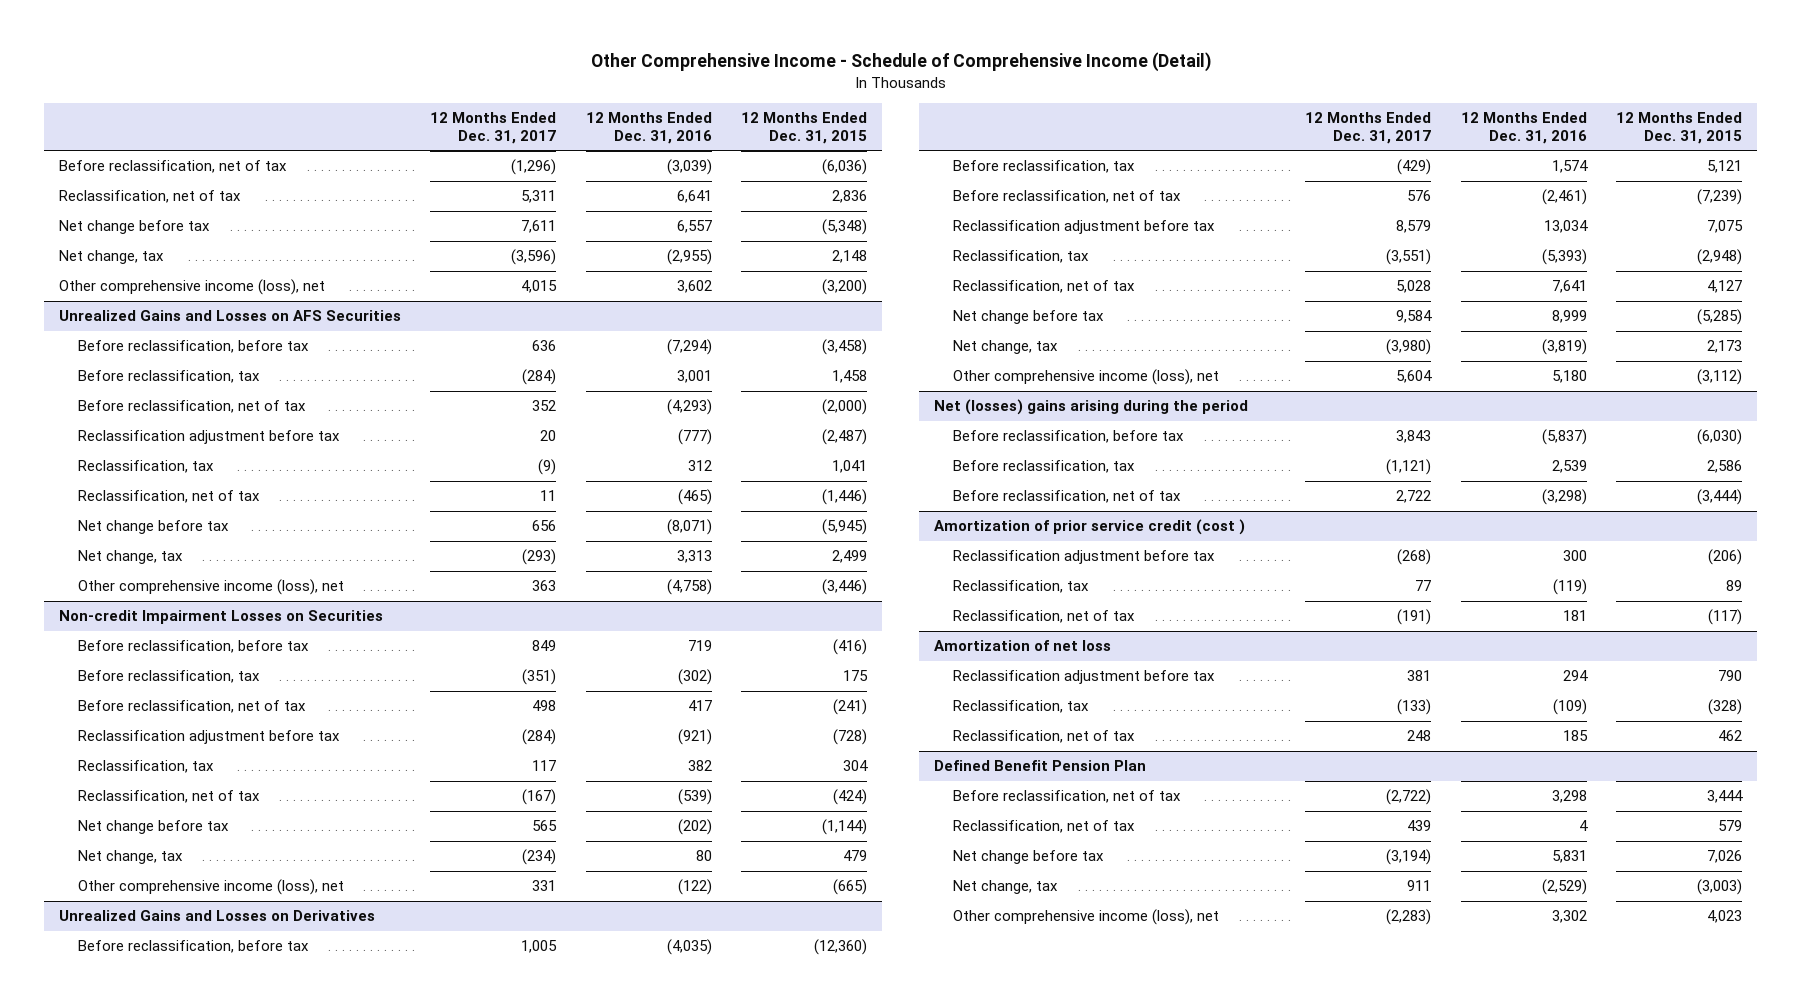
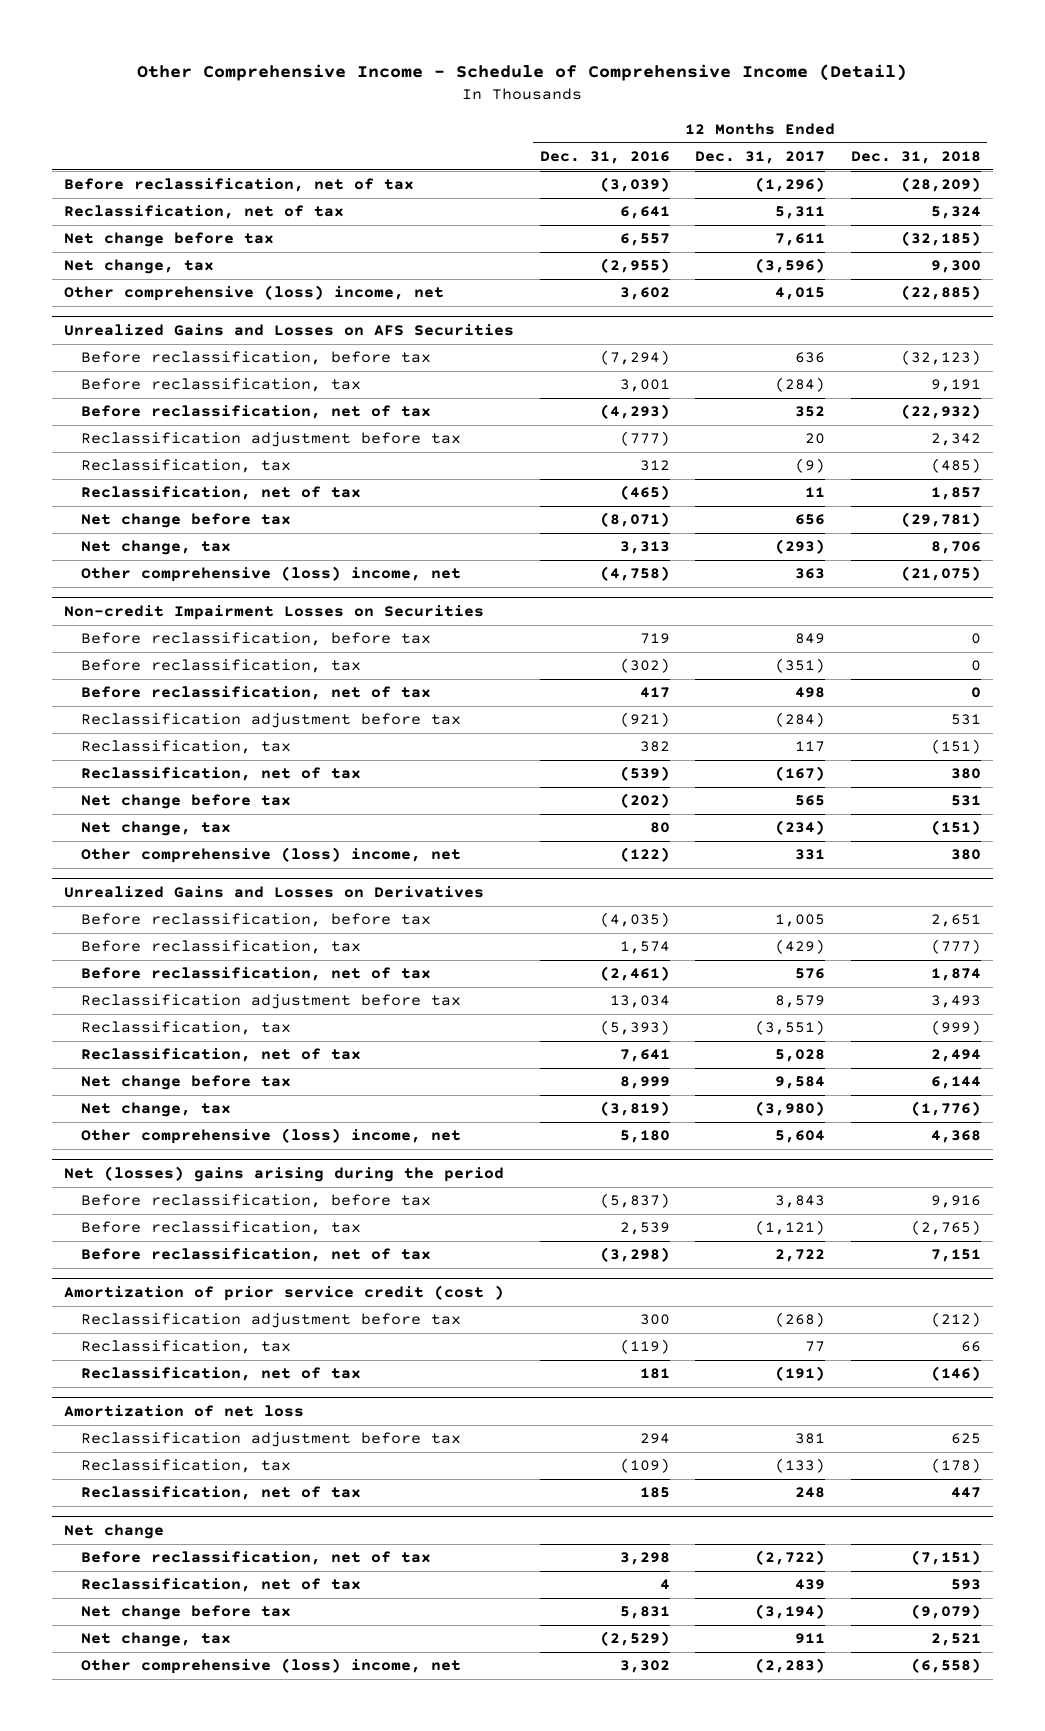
- | 12 Months Ended Dec. 31, 2017 | 12 Months Ended Dec. 31, 2016 | 12 Months Ended Dec. 31, 2015
+ | 12 Months Ended Dec. 31, 2016 | 12 Months Ended Dec. 31, 2017 | 12 Months Ended Dec. 31, 2018
- Other comprehensive income (loss), net | 4,015 | 3,602 | (3,200)
+ Other comprehensive (loss) income, net | 3,602 | 4,015 | (22,885)
@ Unrealized Gains and Losses on AFS Securities
- Other comprehensive income (loss), net | 363 | (4,758) | (3,446)
+ Other comprehensive (loss) income, net | (4,758) | 363 | (21,075)
@ Non-credit Impairment Losses on Securities
- Other comprehensive income (loss), net | 331 | (122) | (665)
+ Other comprehensive (loss) income, net | (122) | 331 | 380
@ Unrealized Gains and Losses on Derivatives
- Other comprehensive income (loss), net | 5,604 | 5,180 | (3,112)
+ Other comprehensive (loss) income, net | 5,180 | 5,604 | 4,368
- Defined Benefit Pension Plan
+ Net change
- Other comprehensive income (loss), net | (2,283) | 3,302 | 4,023
+ Other comprehensive (loss) income, net | 3,302 | (2,283) | (6,558)

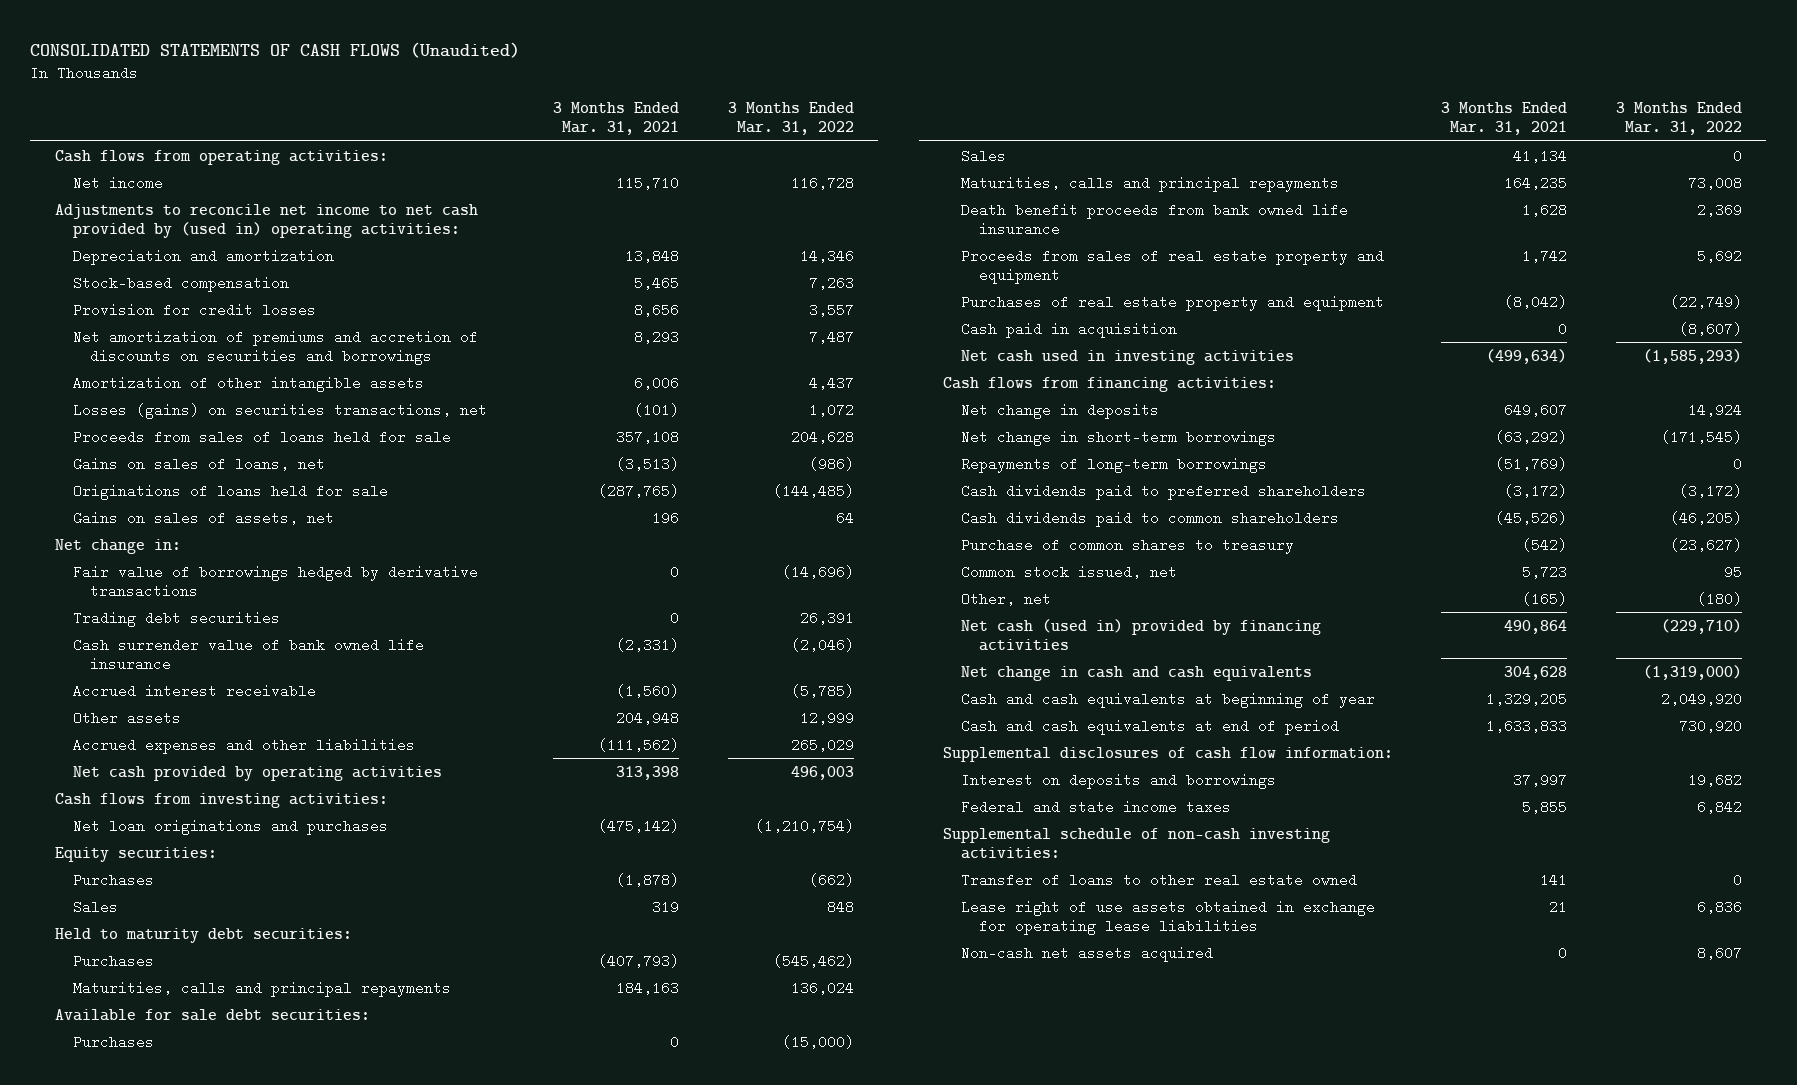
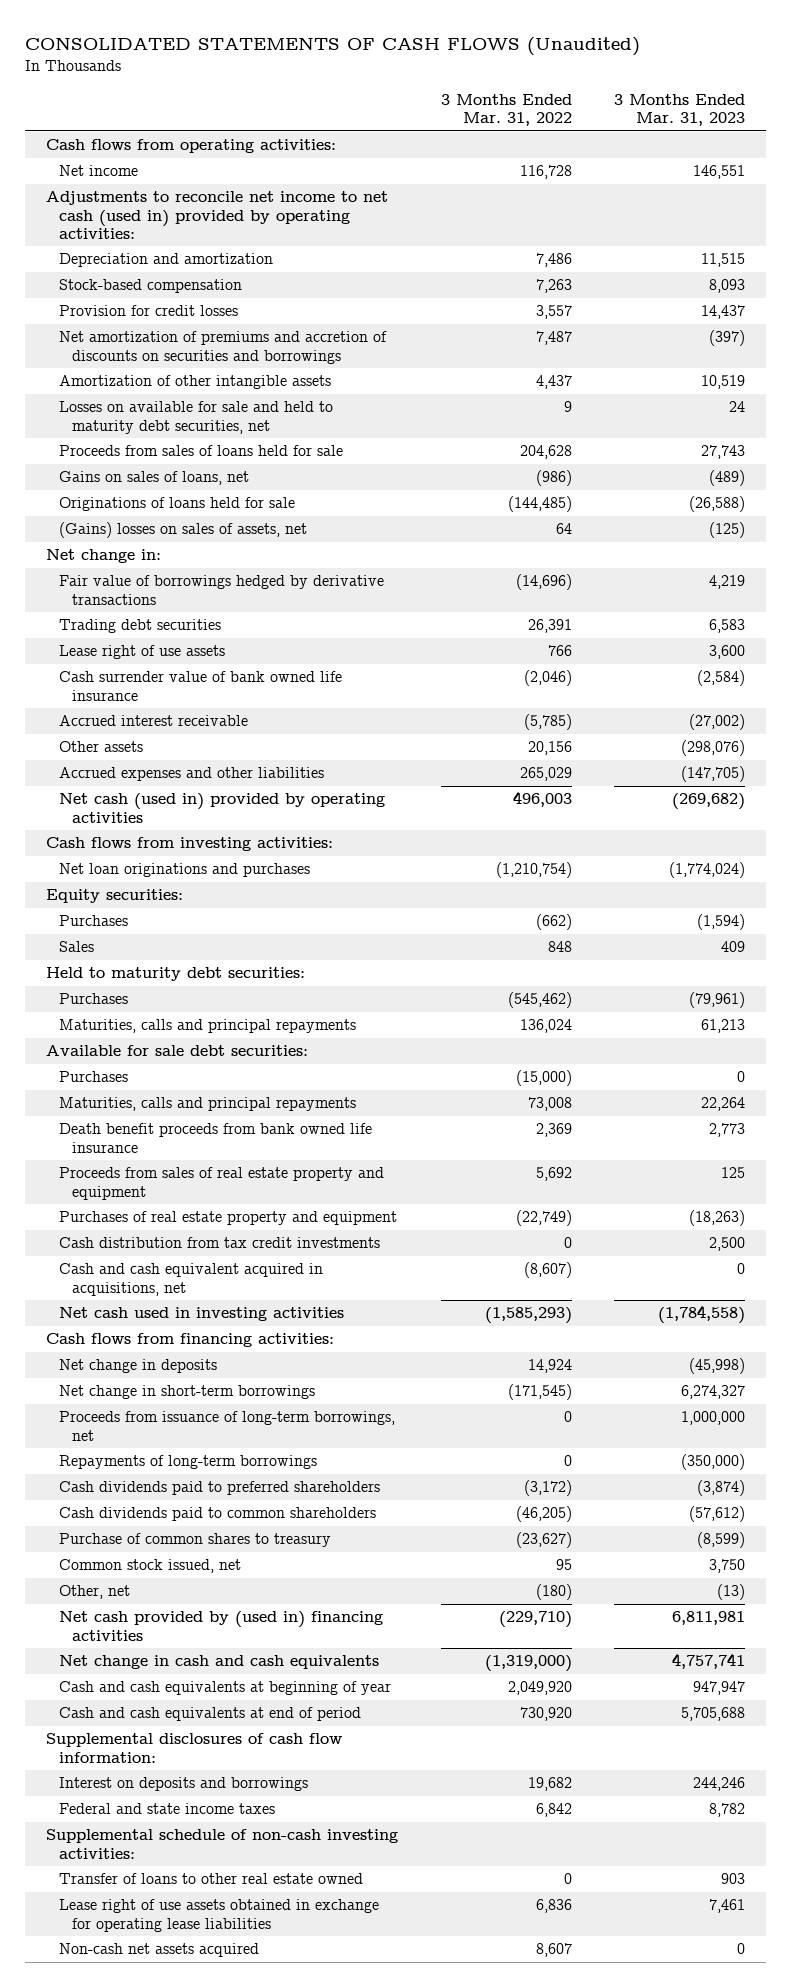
- | 3 Months Ended Mar. 31, 2021 | 3 Months Ended Mar. 31, 2022
+ | 3 Months Ended Mar. 31, 2022 | 3 Months Ended Mar. 31, 2023
- Adjustments to reconcile net income to net cash provided by (used in) operating activities:
- Depreciation and amortization | 13,848 | 14,346
+ Adjustments to reconcile net income to net cash (used in) provided by operating activities:
+ Depreciation and amortization | 7,486 | 11,515
- Losses (gains) on securities transactions, net | (101) | 1,072
+ Losses on available for sale and held to maturity debt securities, net | 9 | 24
- Gains on sales of assets, net | 196 | 64
+ (Gains) losses on sales of assets, net | 64 | (125)
+ Lease right of use assets | 766 | 3,600
- Other assets | 204,948 | 12,999
+ Other assets | 20,156 | (298,076)
- Net cash provided by operating activities | 313,398 | 496,003
+ Net cash (used in) provided by operating activities | 496,003 | (269,682)
- Sales | 41,134 | 0
- Cash paid in acquisition | 0 | (8,607)
+ Cash distribution from tax credit investments | 0 | 2,500
+ Cash and cash equivalent acquired in acquisitions, net | (8,607) | 0
+ Proceeds from issuance of long-term borrowings, net | 0 | 1,000,000
- Net cash (used in) provided by financing activities | 490,864 | (229,710)
+ Net cash provided by (used in) financing activities | (229,710) | 6,811,981

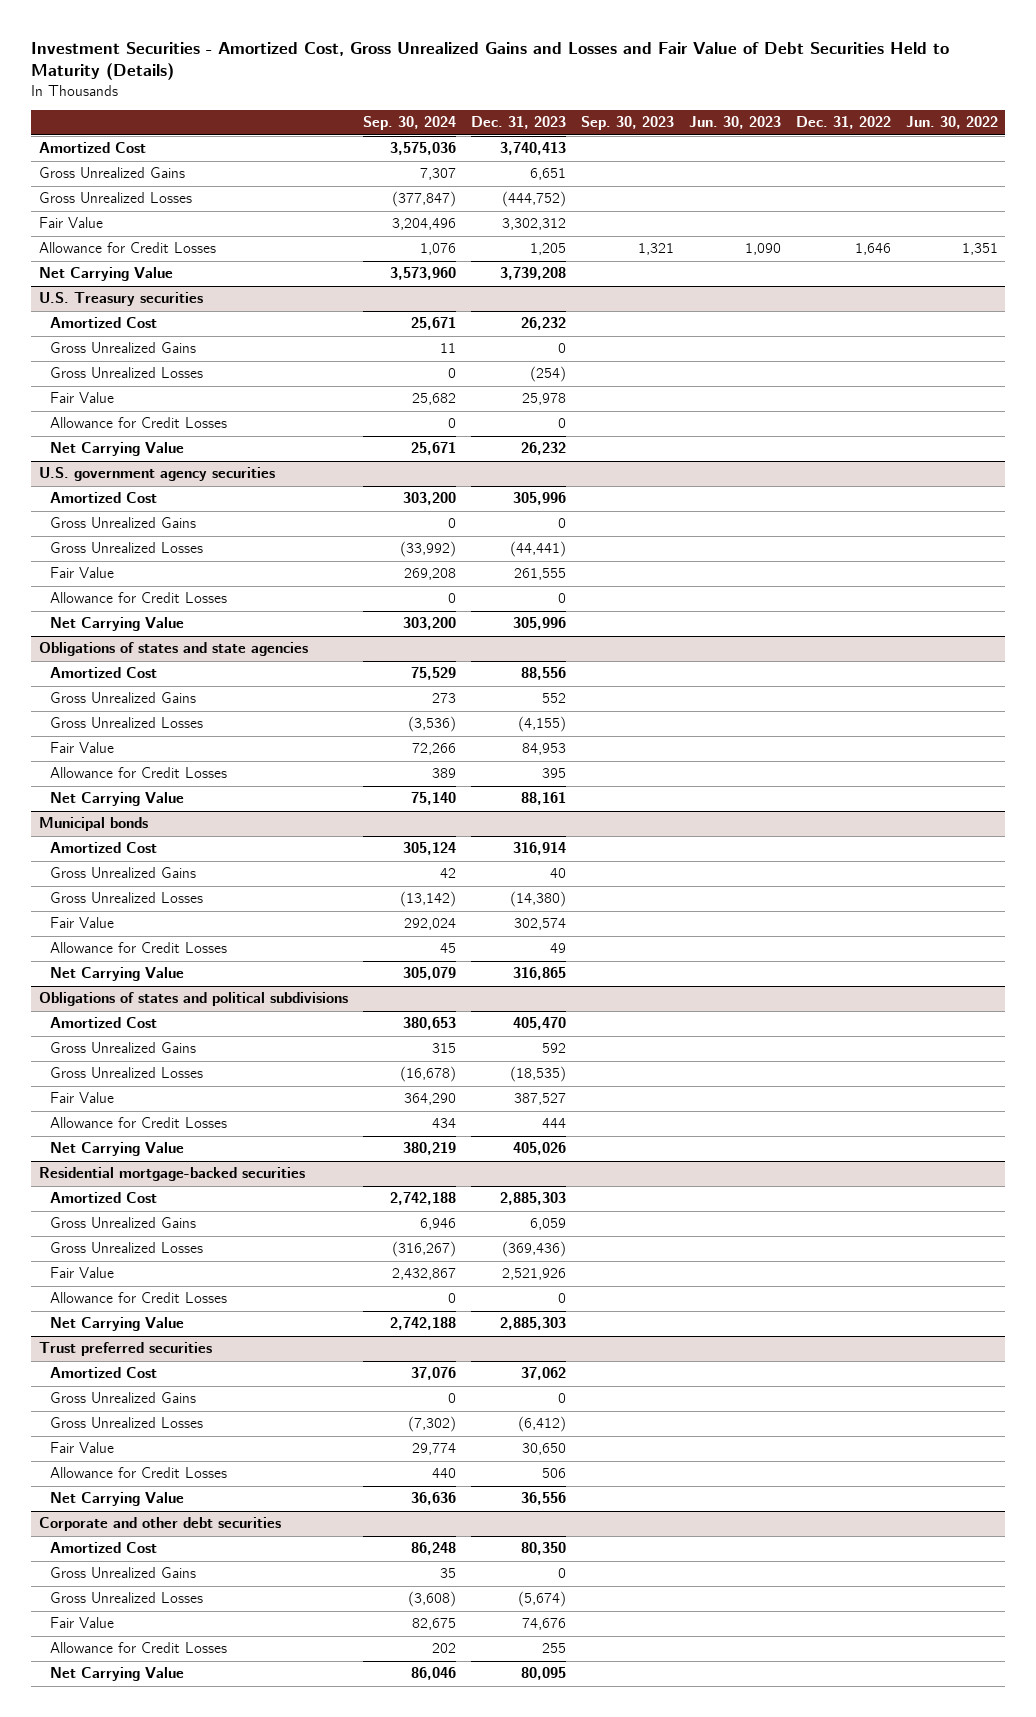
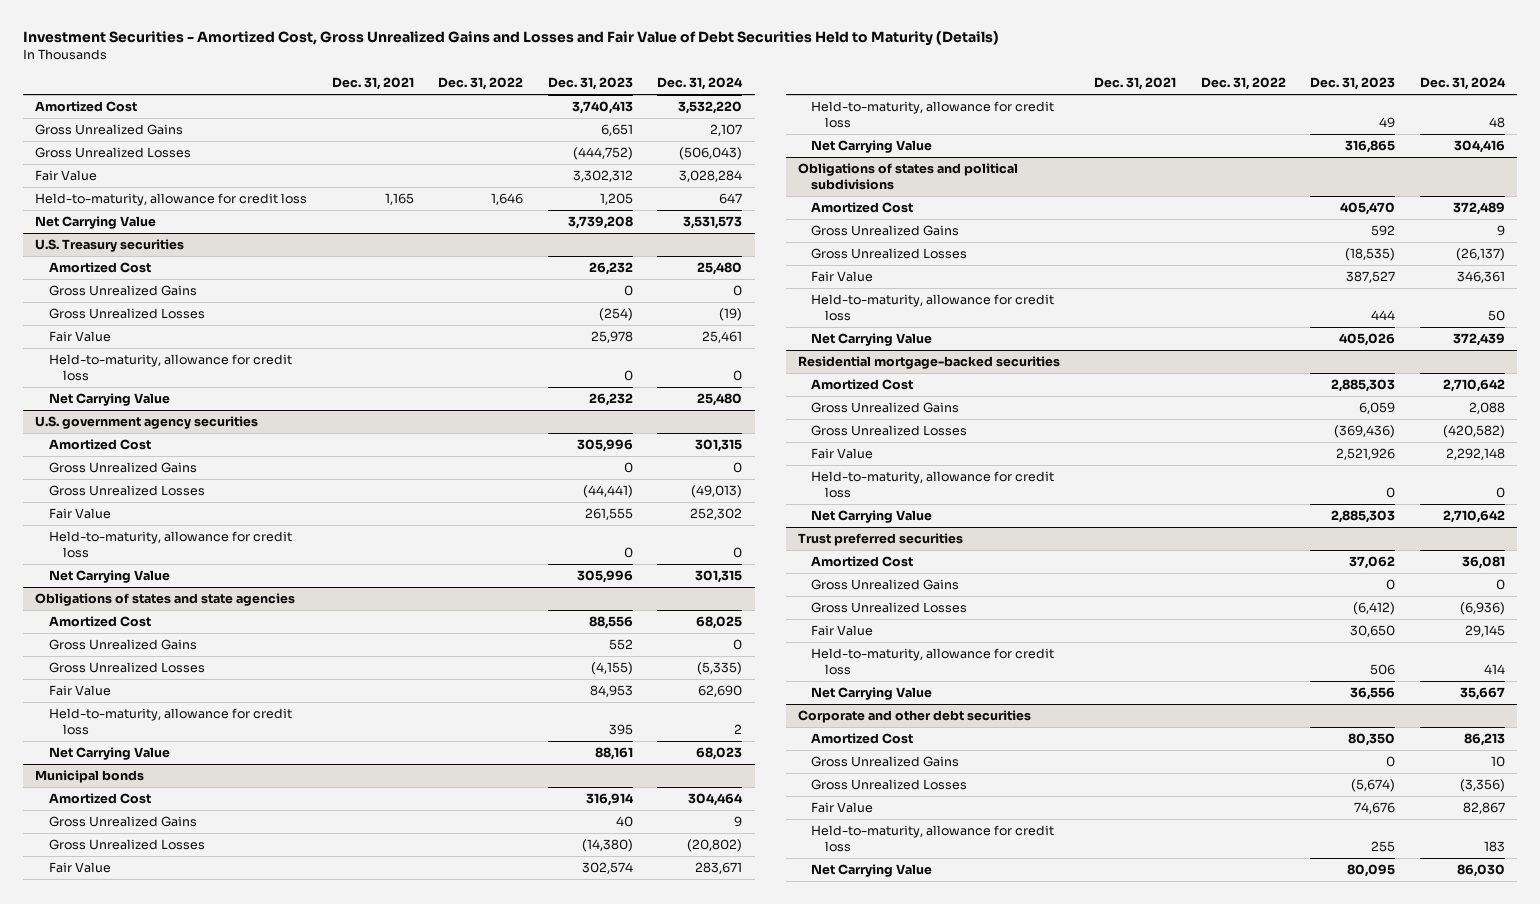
- | Sep. 30, 2024 | Dec. 31, 2023 | Sep. 30, 2023 | Jun. 30, 2023 | Dec. 31, 2022 | Jun. 30, 2022
+ | Dec. 31, 2021 | Dec. 31, 2022 | Dec. 31, 2023 | Dec. 31, 2024
- Allowance for Credit Losses | 1,076 | 1,205 | 1,321 | 1,090 | 1,646 | 1,351
+ Held-to-maturity, allowance for credit loss | 1,165 | 1,646 | 1,205 | 647
@ U.S. Treasury securities
- Allowance for Credit Losses | 0 | 0 | | | |
+ Held-to-maturity, allowance for credit loss | | | 0 | 0
@ U.S. government agency securities
- Allowance for Credit Losses | 0 | 0 | | | |
+ Held-to-maturity, allowance for credit loss | | | 0 | 0
@ Obligations of states and state agencies
- Allowance for Credit Losses | 389 | 395 | | | |
+ Held-to-maturity, allowance for credit loss | | | 395 | 2
@ Municipal bonds
- Allowance for Credit Losses | 45 | 49 | | | |
+ Held-to-maturity, allowance for credit loss | | | 49 | 48
@ Obligations of states and political subdivisions
- Allowance for Credit Losses | 434 | 444 | | | |
+ Held-to-maturity, allowance for credit loss | | | 444 | 50
@ Residential mortgage-backed securities
- Allowance for Credit Losses | 0 | 0 | | | |
+ Held-to-maturity, allowance for credit loss | | | 0 | 0
@ Trust preferred securities
- Allowance for Credit Losses | 440 | 506 | | | |
+ Held-to-maturity, allowance for credit loss | | | 506 | 414
@ Corporate and other debt securities
- Allowance for Credit Losses | 202 | 255 | | | |
+ Held-to-maturity, allowance for credit loss | | | 255 | 183

